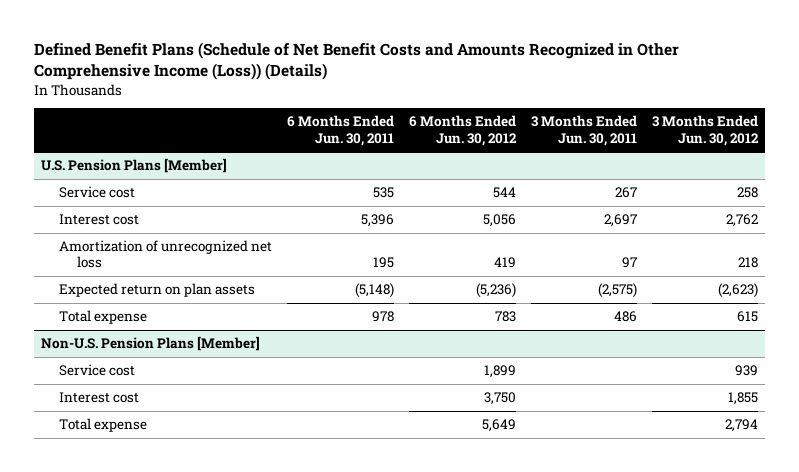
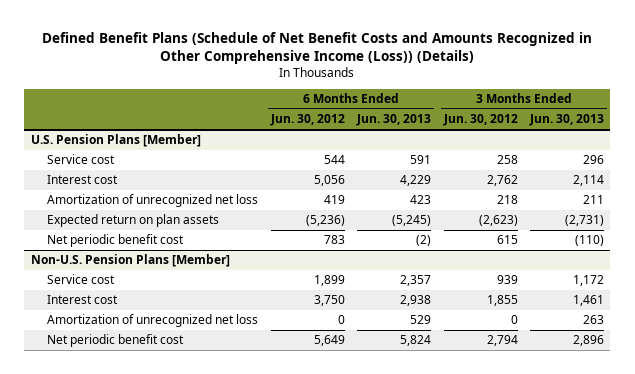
- | 6 Months Ended Jun. 30, 2011 | 6 Months Ended Jun. 30, 2012 | 3 Months Ended Jun. 30, 2011 | 3 Months Ended Jun. 30, 2012
+ | 6 Months Ended Jun. 30, 2012 | 6 Months Ended Jun. 30, 2013 | 3 Months Ended Jun. 30, 2012 | 3 Months Ended Jun. 30, 2013
@ U.S. Pension Plans [Member]
- Total expense | 978 | 783 | 486 | 615
+ Net periodic benefit cost | 783 | (2) | 615 | (110)
@ Non-U.S. Pension Plans [Member]
- Total expense | | 5,649 | | 2,794
+ Amortization of unrecognized net loss | 0 | 529 | 0 | 263
+ Net periodic benefit cost | 5,649 | 5,824 | 2,794 | 2,896

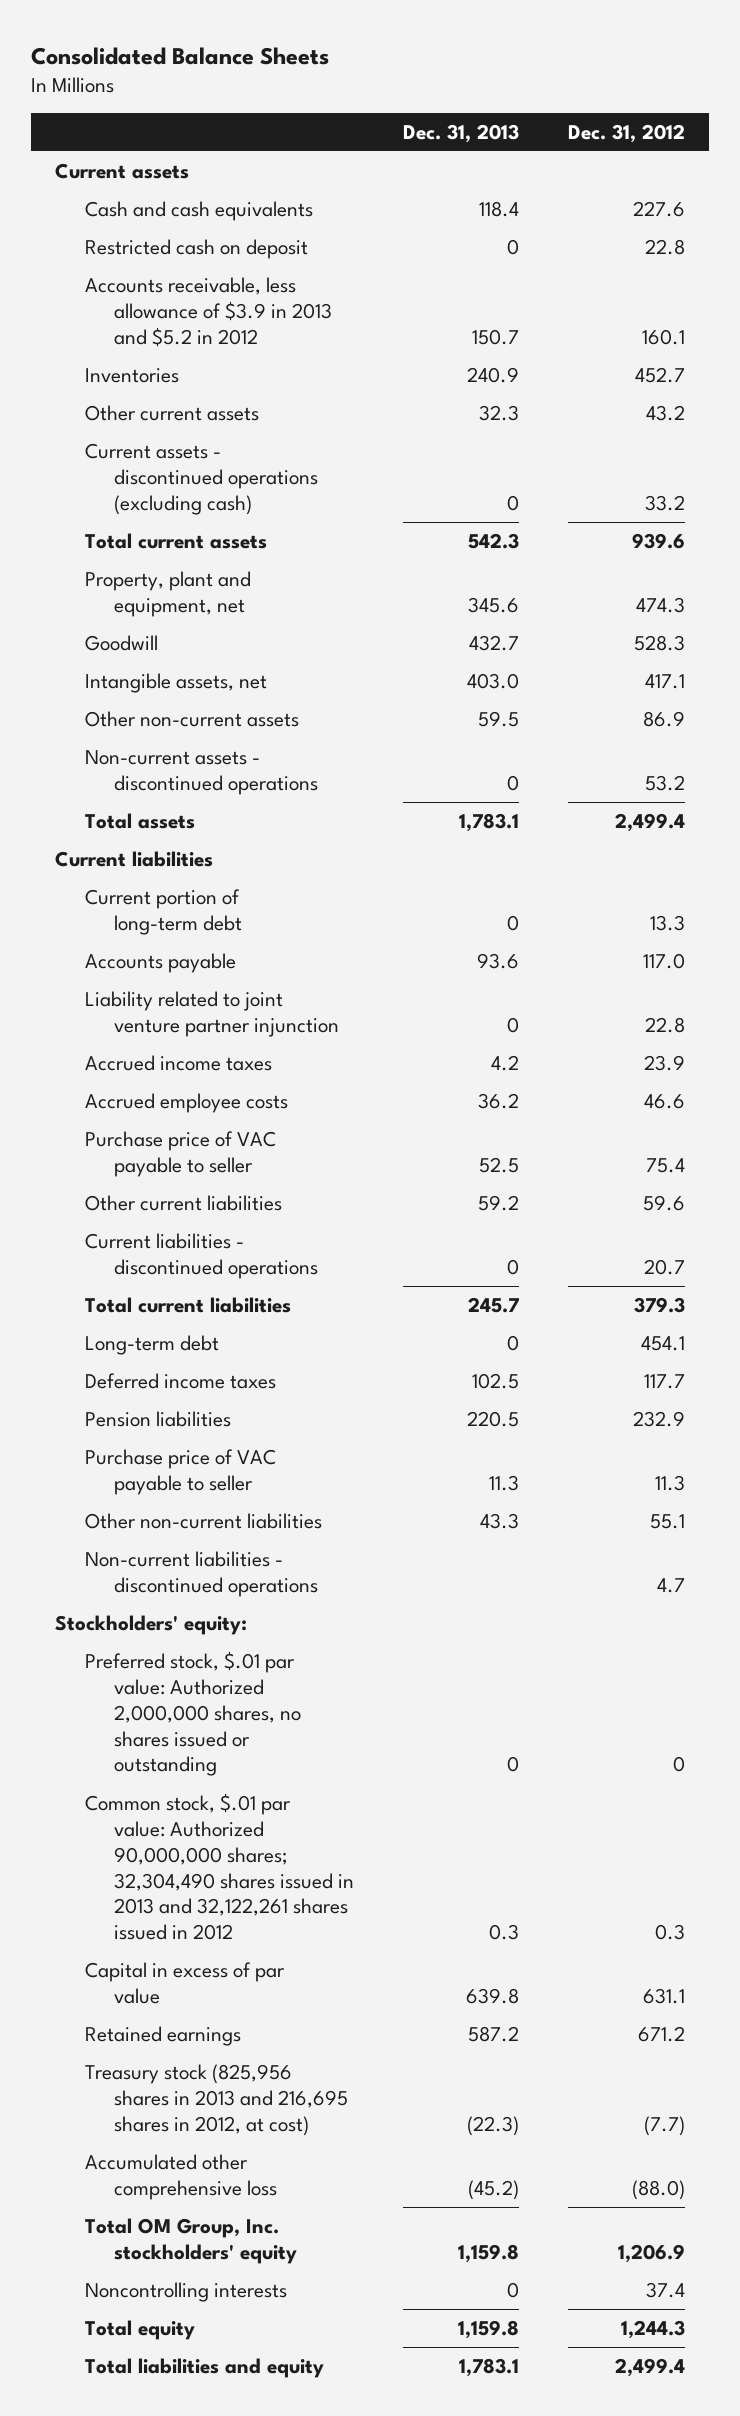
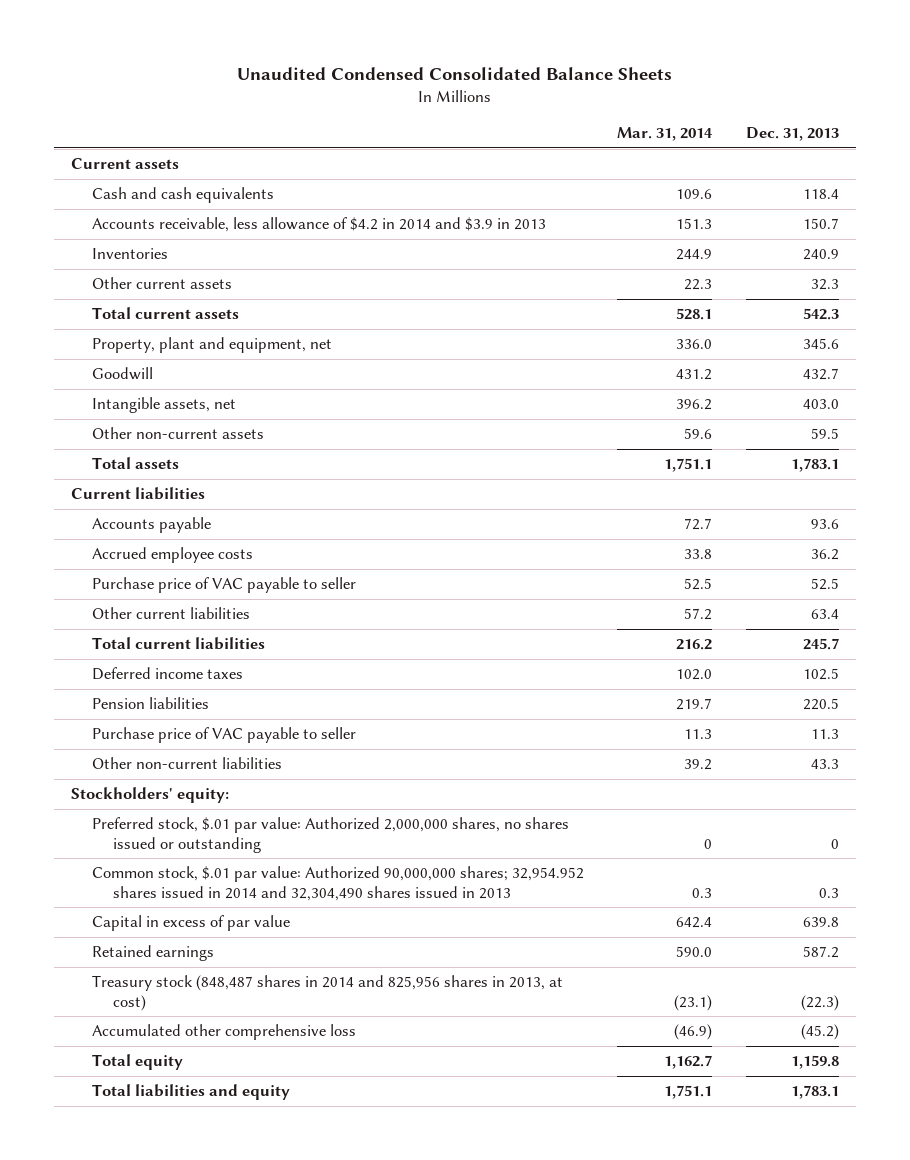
- Consolidated Balance Sheets
+ Unaudited Condensed Consolidated Balance Sheets
- | Dec. 31, 2013 | Dec. 31, 2012
+ | Mar. 31, 2014 | Dec. 31, 2013
- Restricted cash on deposit | 0 | 22.8
- Accounts receivable, less allowance of $3.9 in 2013 and $5.2 in 2012 | 150.7 | 160.1
+ Accounts receivable, less allowance of $4.2 in 2014 and $3.9 in 2013 | 151.3 | 150.7
- Current assets - discontinued operations (excluding cash) | 0 | 33.2
- Non-current assets - discontinued operations | 0 | 53.2
- Current portion of long-term debt | 0 | 13.3
- Liability related to joint venture partner injunction | 0 | 22.8
- Accrued income taxes | 4.2 | 23.9
- Other current liabilities | 59.2 | 59.6
- Current liabilities - discontinued operations | 0 | 20.7
+ Other current liabilities | 57.2 | 63.4
- Long-term debt | 0 | 454.1
- Non-current liabilities - discontinued operations | | 4.7
- Common stock, $.01 par value: Authorized 90,000,000 shares; 32,304,490 shares issued in 2013 and 32,122,261 shares issued in 2012 | 0.3 | 0.3
+ Common stock, $.01 par value: Authorized 90,000,000 shares; 32,954.952 shares issued in 2014 and 32,304,490 shares issued in 2013 | 0.3 | 0.3
- Treasury stock (825,956 shares in 2013 and 216,695 shares in 2012, at cost) | (22.3) | (7.7)
+ Treasury stock (848,487 shares in 2014 and 825,956 shares in 2013, at cost) | (23.1) | (22.3)
- Total OM Group, Inc. stockholders' equity | 1,159.8 | 1,206.9
- Noncontrolling interests | 0 | 37.4

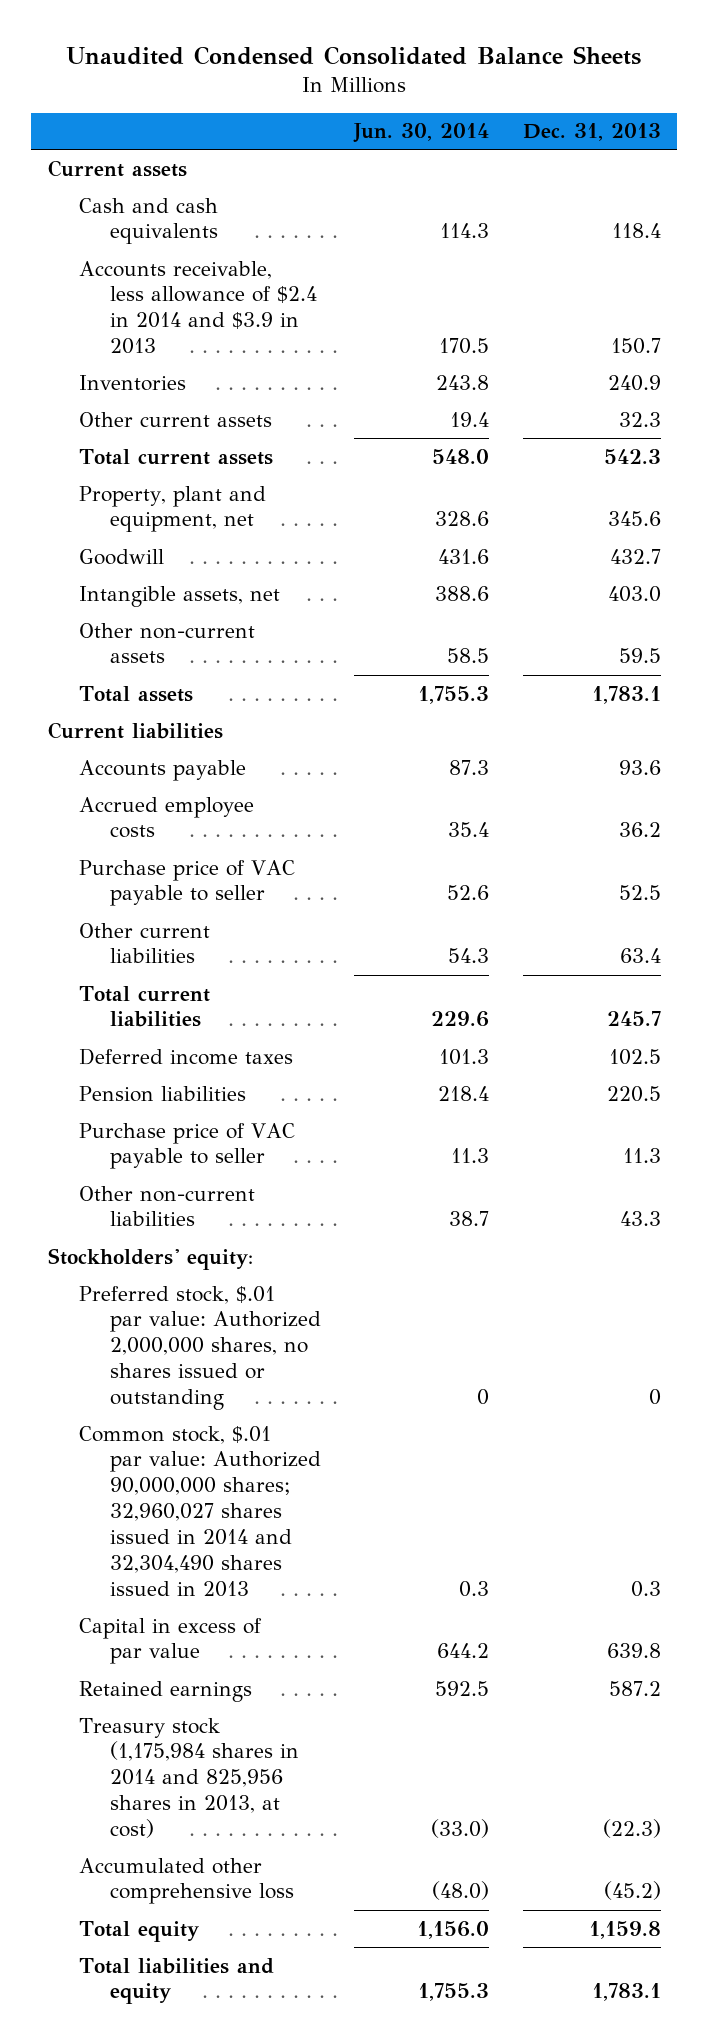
- | Mar. 31, 2014 | Dec. 31, 2013
+ | Jun. 30, 2014 | Dec. 31, 2013
- Accounts receivable, less allowance of $4.2 in 2014 and $3.9 in 2013 | 151.3 | 150.7
+ Accounts receivable, less allowance of $2.4 in 2014 and $3.9 in 2013 | 170.5 | 150.7
- Common stock, $.01 par value: Authorized 90,000,000 shares; 32,954.952 shares issued in 2014 and 32,304,490 shares issued in 2013 | 0.3 | 0.3
+ Common stock, $.01 par value: Authorized 90,000,000 shares; 32,960,027 shares issued in 2014 and 32,304,490 shares issued in 2013 | 0.3 | 0.3
- Treasury stock (848,487 shares in 2014 and 825,956 shares in 2013, at cost) | (23.1) | (22.3)
+ Treasury stock (1,175,984 shares in 2014 and 825,956 shares in 2013, at cost) | (33.0) | (22.3)

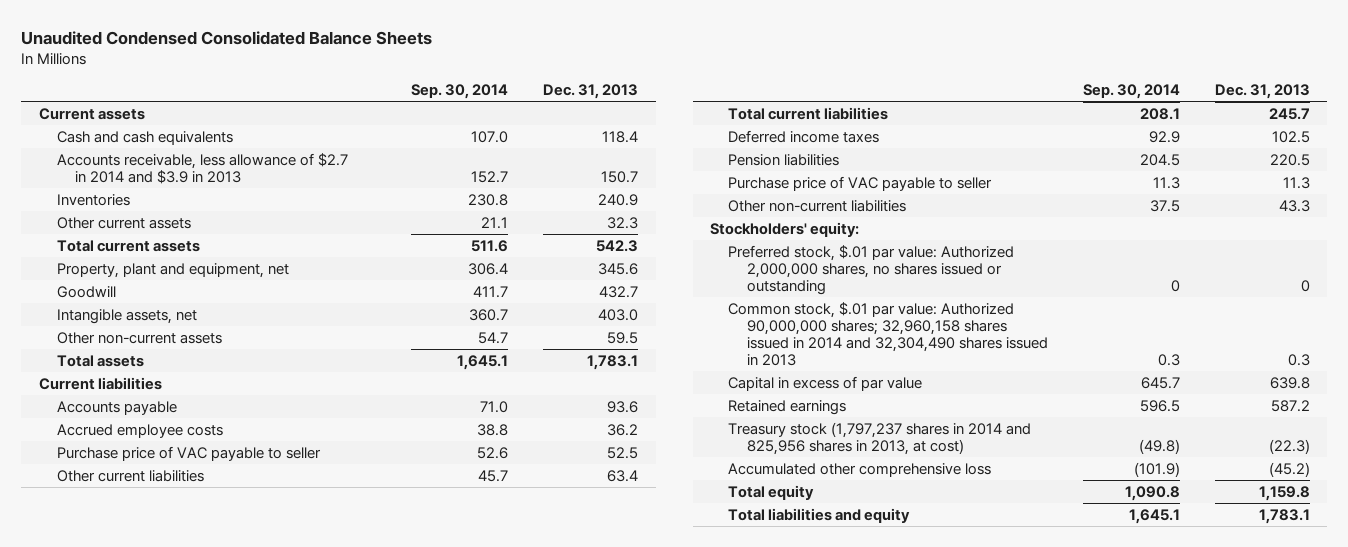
- | Jun. 30, 2014 | Dec. 31, 2013
+ | Sep. 30, 2014 | Dec. 31, 2013
- Accounts receivable, less allowance of $2.4 in 2014 and $3.9 in 2013 | 170.5 | 150.7
+ Accounts receivable, less allowance of $2.7 in 2014 and $3.9 in 2013 | 152.7 | 150.7
- Common stock, $.01 par value: Authorized 90,000,000 shares; 32,960,027 shares issued in 2014 and 32,304,490 shares issued in 2013 | 0.3 | 0.3
+ Common stock, $.01 par value: Authorized 90,000,000 shares; 32,960,158 shares issued in 2014 and 32,304,490 shares issued in 2013 | 0.3 | 0.3
- Treasury stock (1,175,984 shares in 2014 and 825,956 shares in 2013, at cost) | (33.0) | (22.3)
+ Treasury stock (1,797,237 shares in 2014 and 825,956 shares in 2013, at cost) | (49.8) | (22.3)

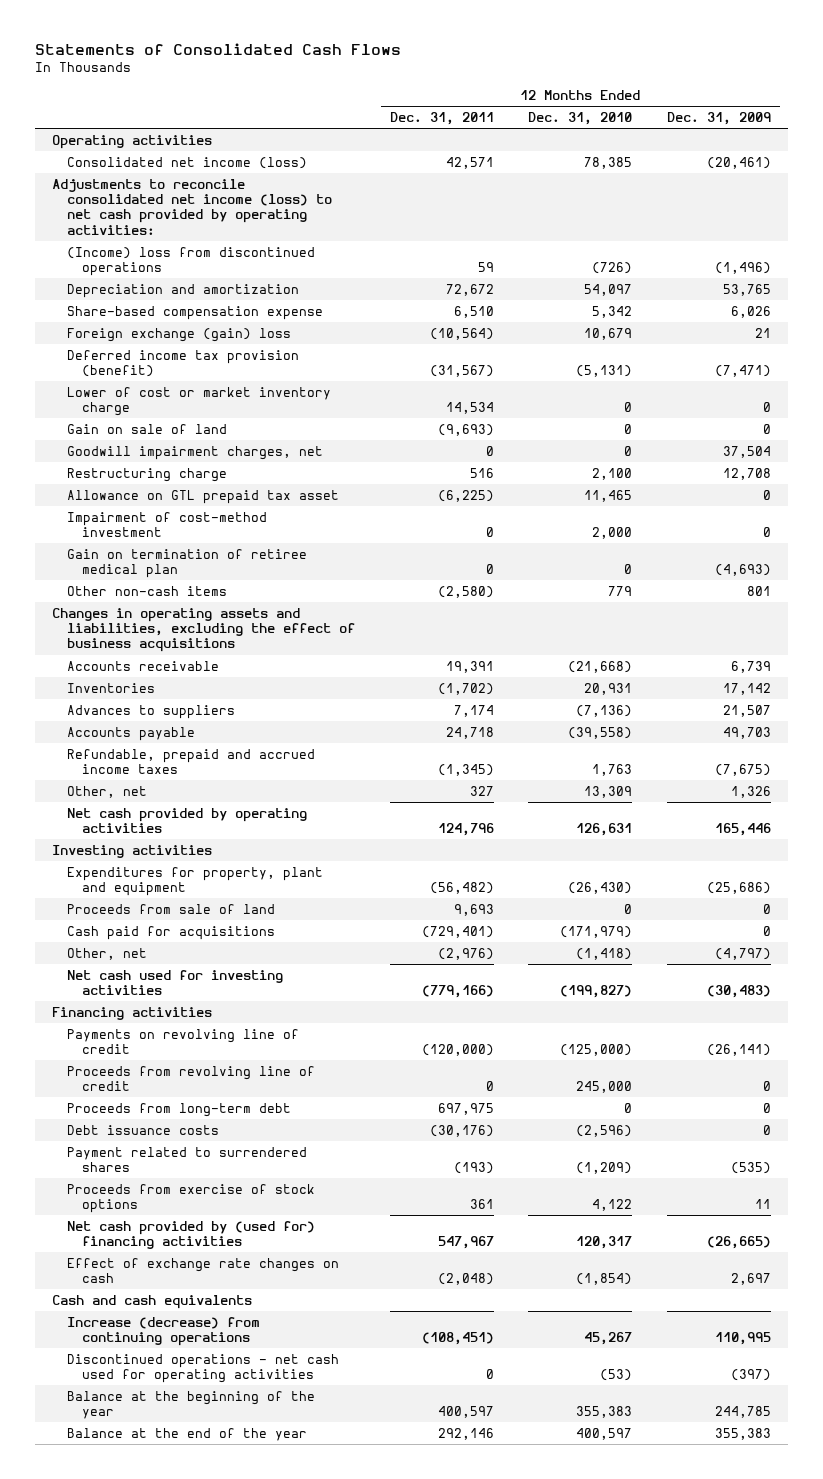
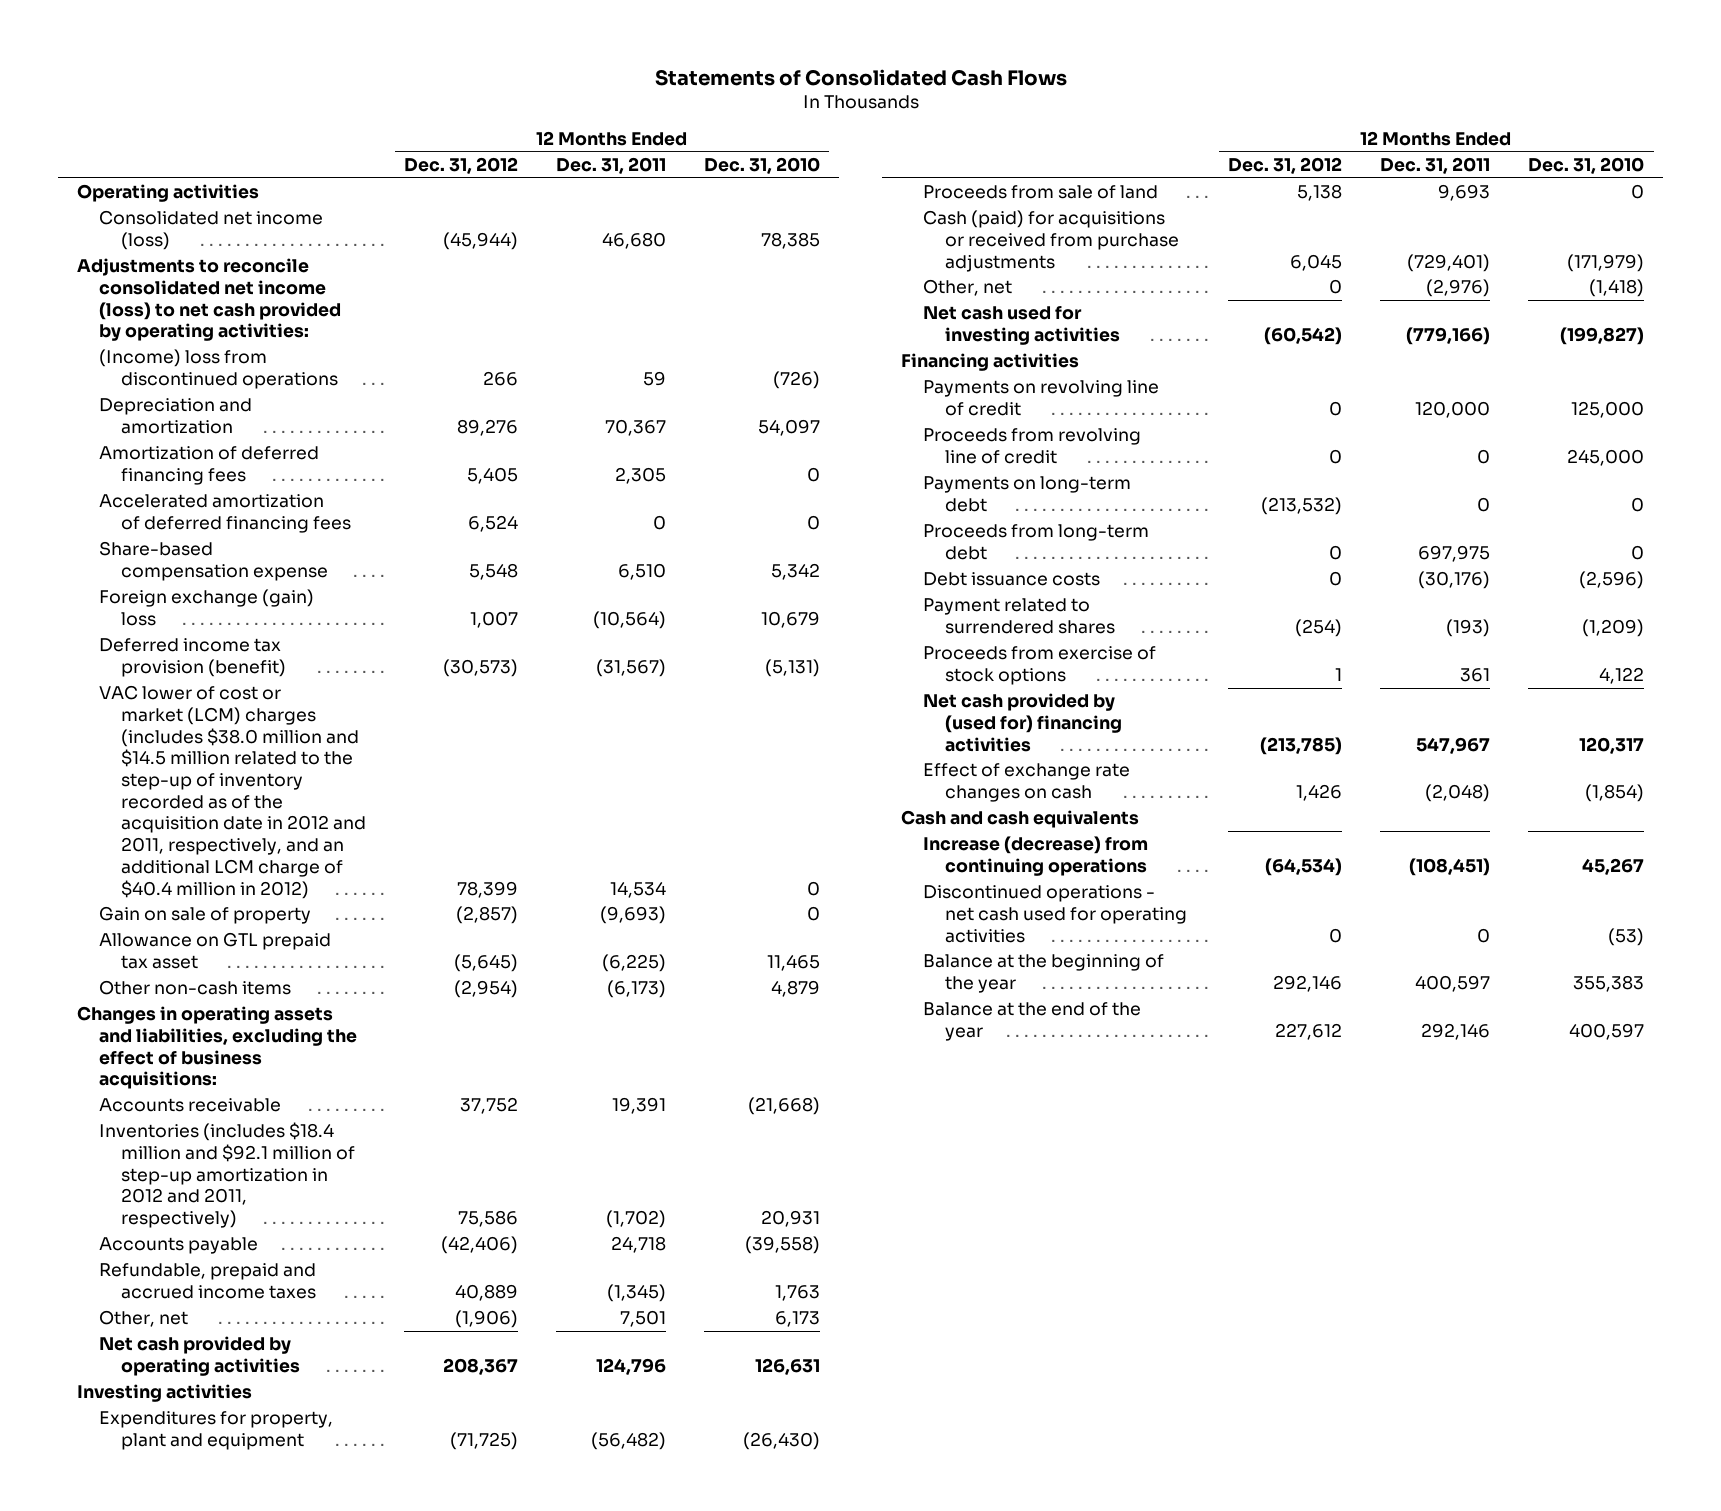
- | 12 Months Ended Dec. 31, 2011 | 12 Months Ended Dec. 31, 2010 | 12 Months Ended Dec. 31, 2009
+ | 12 Months Ended Dec. 31, 2012 | 12 Months Ended Dec. 31, 2011 | 12 Months Ended Dec. 31, 2010
- Consolidated net income (loss) | 42,571 | 78,385 | (20,461)
+ Consolidated net income (loss) | (45,944) | 46,680 | 78,385
- Depreciation and amortization | 72,672 | 54,097 | 53,765
+ Depreciation and amortization | 89,276 | 70,367 | 54,097
+ Amortization of deferred financing fees | 5,405 | 2,305 | 0
+ Accelerated amortization of deferred financing fees | 6,524 | 0 | 0
- Lower of cost or market inventory charge | 14,534 | 0 | 0
- Gain on sale of land | (9,693) | 0 | 0
- Goodwill impairment charges, net | 0 | 0 | 37,504
- Restructuring charge | 516 | 2,100 | 12,708
+ VAC lower of cost or market (LCM) charges (includes $38.0 million and $14.5 million related to the step-up of inventory recorded as of the acquisition date in 2012 and 2011, respectively, and an additional LCM charge of $40.4 million in 2012) | 78,399 | 14,534 | 0
+ Gain on sale of property | (2,857) | (9,693) | 0
- Impairment of cost-method investment | 0 | 2,000 | 0
- Gain on termination of retiree medical plan | 0 | 0 | (4,693)
- Other non-cash items | (2,580) | 779 | 801
- Changes in operating assets and liabilities, excluding the effect of business acquisitions
+ Other non-cash items | (2,954) | (6,173) | 4,879
+ Changes in operating assets and liabilities, excluding the effect of business acquisitions:
- Inventories | (1,702) | 20,931 | 17,142
- Advances to suppliers | 7,174 | (7,136) | 21,507
+ Inventories (includes $18.4 million and $92.1 million of step-up amortization in 2012 and 2011, respectively) | 75,586 | (1,702) | 20,931
- Other, net | 327 | 13,309 | 1,326
+ Other, net | (1,906) | 7,501 | 6,173
- Cash paid for acquisitions | (729,401) | (171,979) | 0
+ Cash (paid) for acquisitions or received from purchase adjustments | 6,045 | (729,401) | (171,979)
- Payments on revolving line of credit | (120,000) | (125,000) | (26,141)
+ Payments on revolving line of credit | 0 | 120,000 | 125,000
+ Payments on long-term debt | (213,532) | 0 | 0

